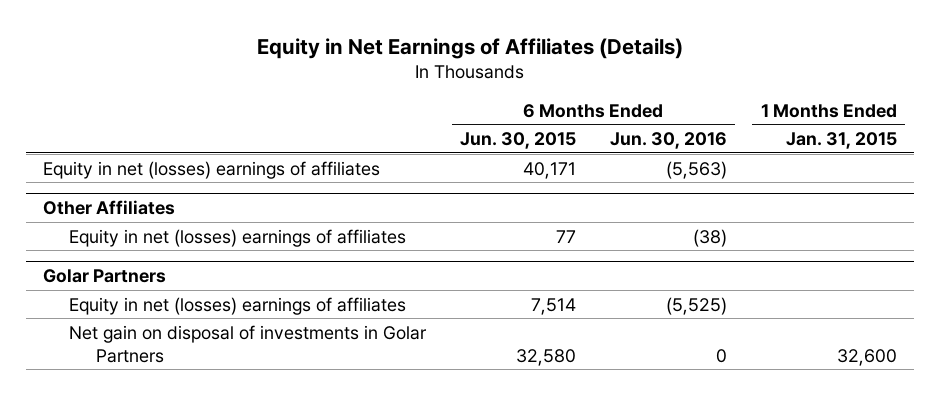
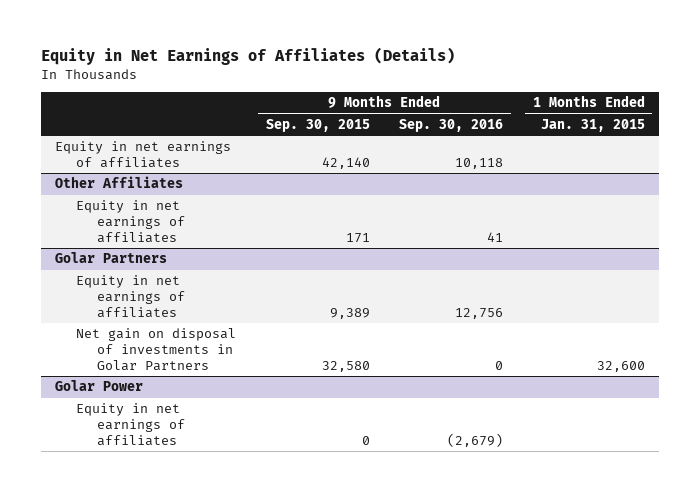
- | 6 Months Ended Jun. 30, 2015 | 6 Months Ended Jun. 30, 2016 | 1 Months Ended Jan. 31, 2015
+ | 9 Months Ended Sep. 30, 2015 | 9 Months Ended Sep. 30, 2016 | 1 Months Ended Jan. 31, 2015
- Equity in net (losses) earnings of affiliates | 40,171 | (5,563) |
+ Equity in net earnings of affiliates | 42,140 | 10,118 |
@ Other Affiliates
- Equity in net (losses) earnings of affiliates | 77 | (38) |
+ Equity in net earnings of affiliates | 171 | 41 |
@ Golar Partners
- Equity in net (losses) earnings of affiliates | 7,514 | (5,525) |
+ Equity in net earnings of affiliates | 9,389 | 12,756 |
+ Golar Power
+ Equity in net earnings of affiliates | 0 | (2,679) |

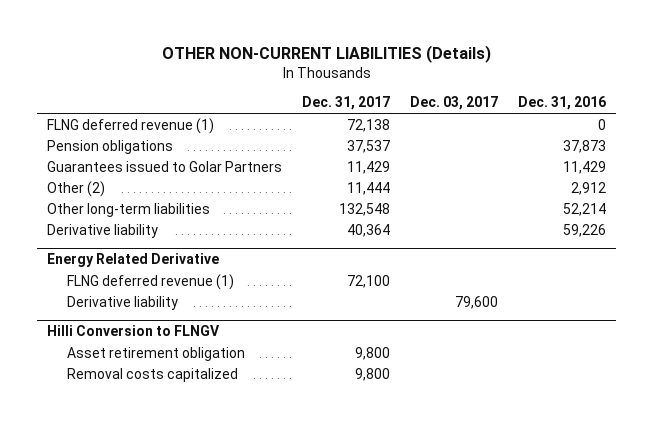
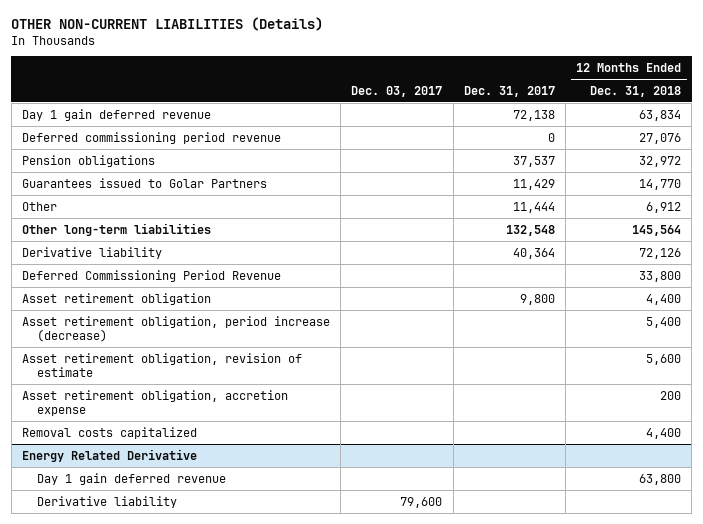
- | Dec. 31, 2017 | Dec. 03, 2017 | Dec. 31, 2016
+ | Dec. 03, 2017 | Dec. 31, 2017 | 12 Months Ended Dec. 31, 2018
- FLNG deferred revenue (1) | 72,138 | | 0
+ Day 1 gain deferred revenue | | 72,138 | 63,834
+ Deferred commissioning period revenue | | 0 | 27,076
- Other (2) | 11,444 | | 2,912
+ Other | | 11,444 | 6,912
+ Deferred Commissioning Period Revenue | | | 33,800
+ Asset retirement obligation | | 9,800 | 4,400
+ Asset retirement obligation, period increase (decrease) | | | 5,400
+ Asset retirement obligation, revision of estimate | | | 5,600
+ Asset retirement obligation, accretion expense | | | 200
+ Removal costs capitalized | | | 4,400
@ Energy Related Derivative
- FLNG deferred revenue (1) | 72,100 | |
+ Day 1 gain deferred revenue | | | 63,800
- Hilli Conversion to FLNGV
- Asset retirement obligation | 9,800 | |
- Removal costs capitalized | 9,800 | |

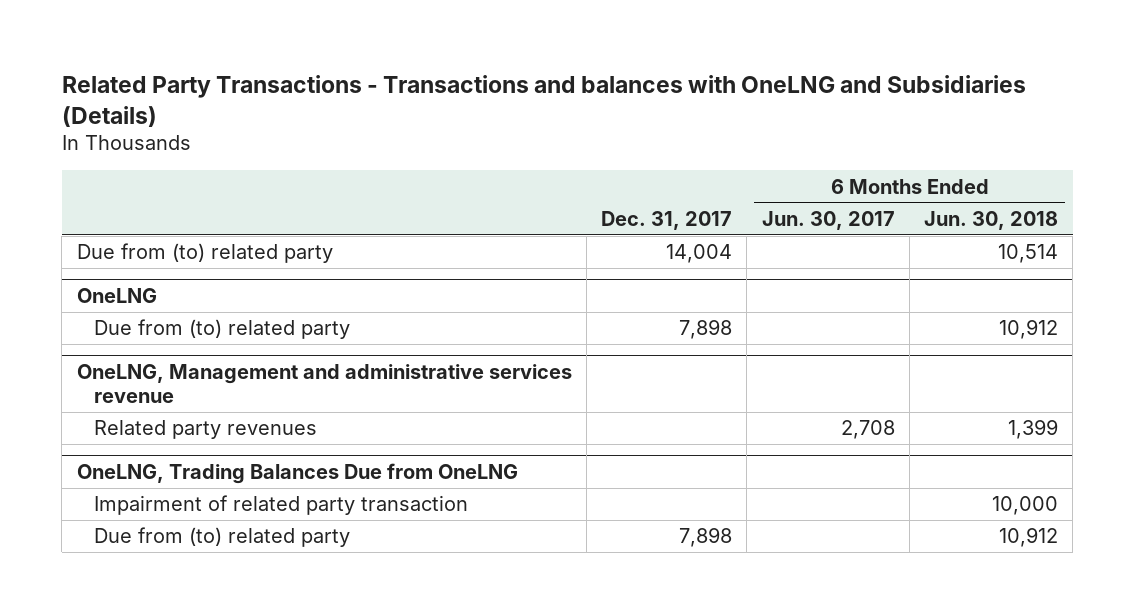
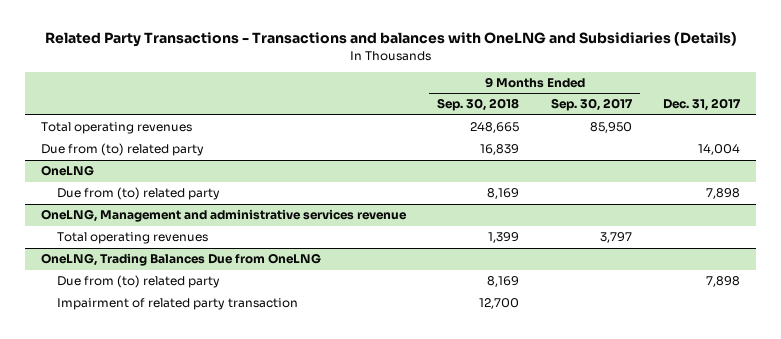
- | Dec. 31, 2017 | 6 Months Ended Jun. 30, 2017 | 6 Months Ended Jun. 30, 2018
+ | 9 Months Ended Sep. 30, 2018 | 9 Months Ended Sep. 30, 2017 | Dec. 31, 2017
+ Total operating revenues | 248,665 | 85,950 |
@ OneLNG, Management and administrative services revenue
- Related party revenues | | 2,708 | 1,399
+ Total operating revenues | 1,399 | 3,797 |
@ OneLNG, Trading Balances Due from OneLNG
moved down: Impairment of related party transaction | 12,700 | |

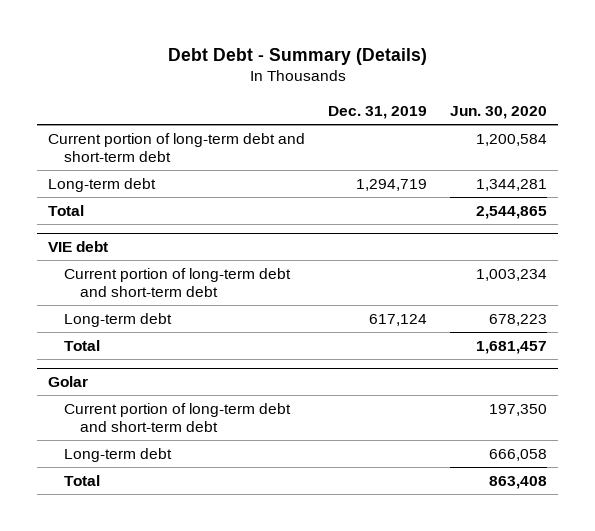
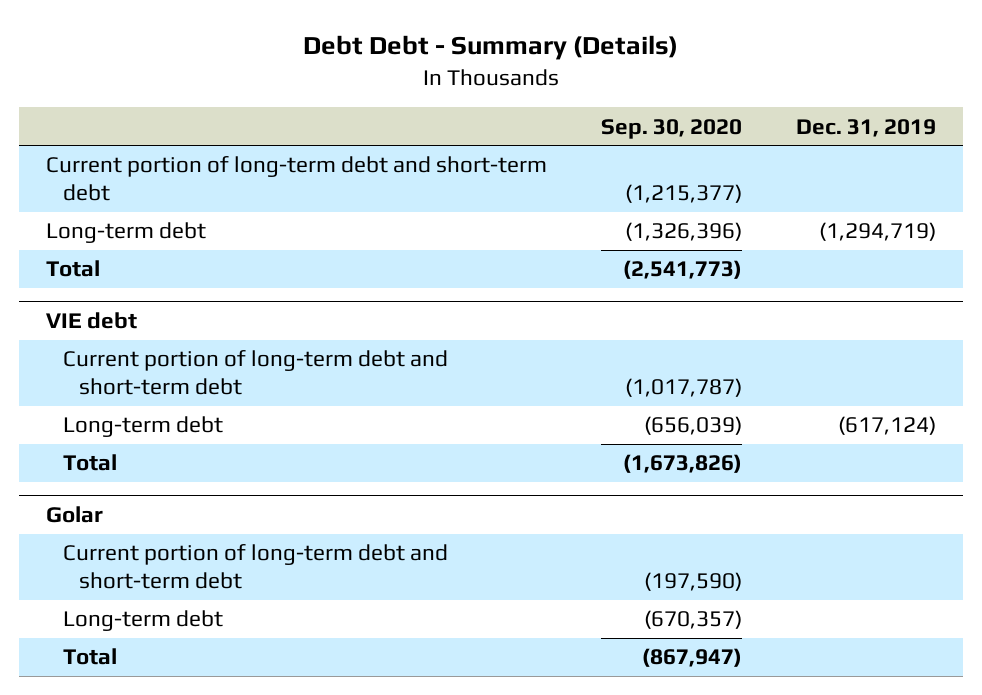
- | Dec. 31, 2019 | Jun. 30, 2020
+ | Sep. 30, 2020 | Dec. 31, 2019
- Long-term debt | 1,294,719 | 1,344,281
+ Long-term debt | (1,326,396) | (1,294,719)
@ VIE debt
- Long-term debt | 617,124 | 678,223
+ Long-term debt | (656,039) | (617,124)

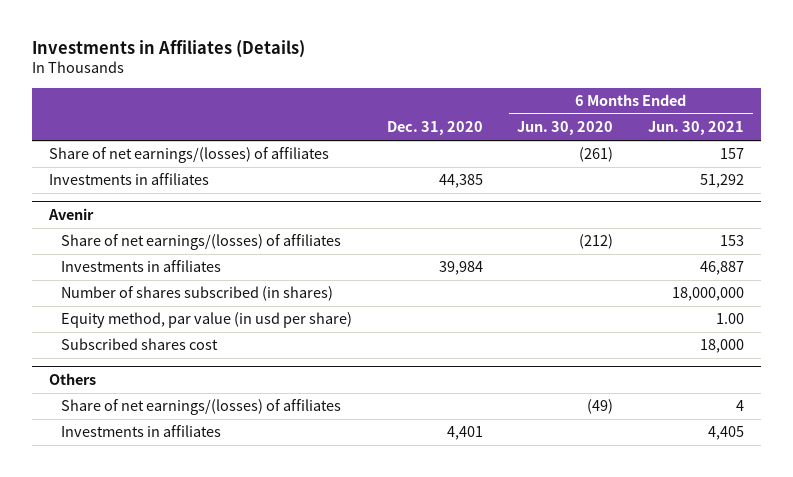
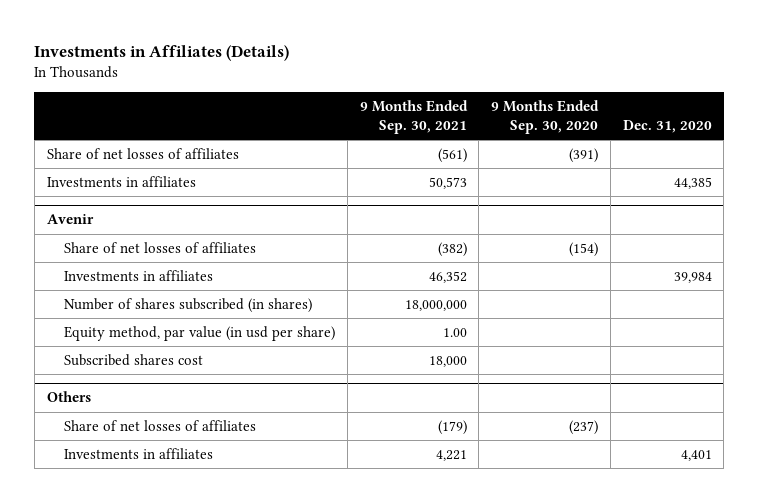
- | Dec. 31, 2020 | 6 Months Ended Jun. 30, 2020 | 6 Months Ended Jun. 30, 2021
+ | 9 Months Ended Sep. 30, 2021 | 9 Months Ended Sep. 30, 2020 | Dec. 31, 2020
- Share of net earnings/(losses) of affiliates | | (261) | 157
+ Share of net losses of affiliates | (561) | (391) |
@ Avenir
- Share of net earnings/(losses) of affiliates | | (212) | 153
+ Share of net losses of affiliates | (382) | (154) |
@ Others
- Share of net earnings/(losses) of affiliates | | (49) | 4
+ Share of net losses of affiliates | (179) | (237) |

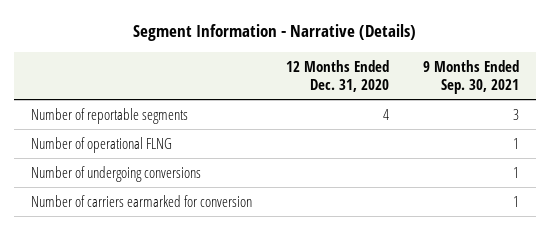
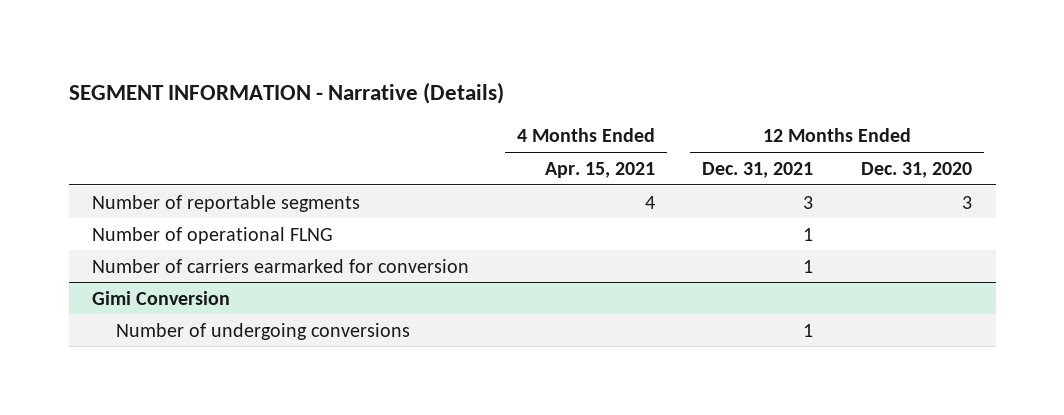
- Segment Information - Narrative (Details)
+ SEGMENT INFORMATION - Narrative (Details)
- | 12 Months Ended Dec. 31, 2020 | 9 Months Ended Sep. 30, 2021
+ | 4 Months Ended Apr. 15, 2021 | 12 Months Ended Dec. 31, 2021 | 12 Months Ended Dec. 31, 2020
- Number of reportable segments | 4 | 3
+ Number of reportable segments | 4 | 3 | 3
- Number of undergoing conversions | | 1
+ Gimi Conversion
+ Number of undergoing conversions | | 1 |

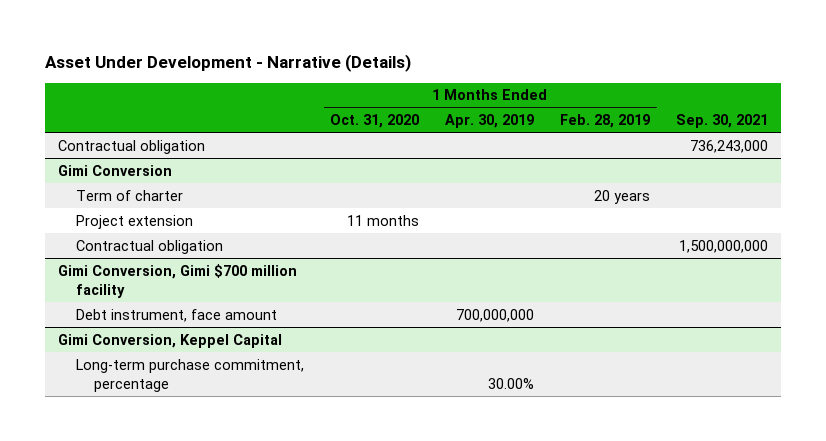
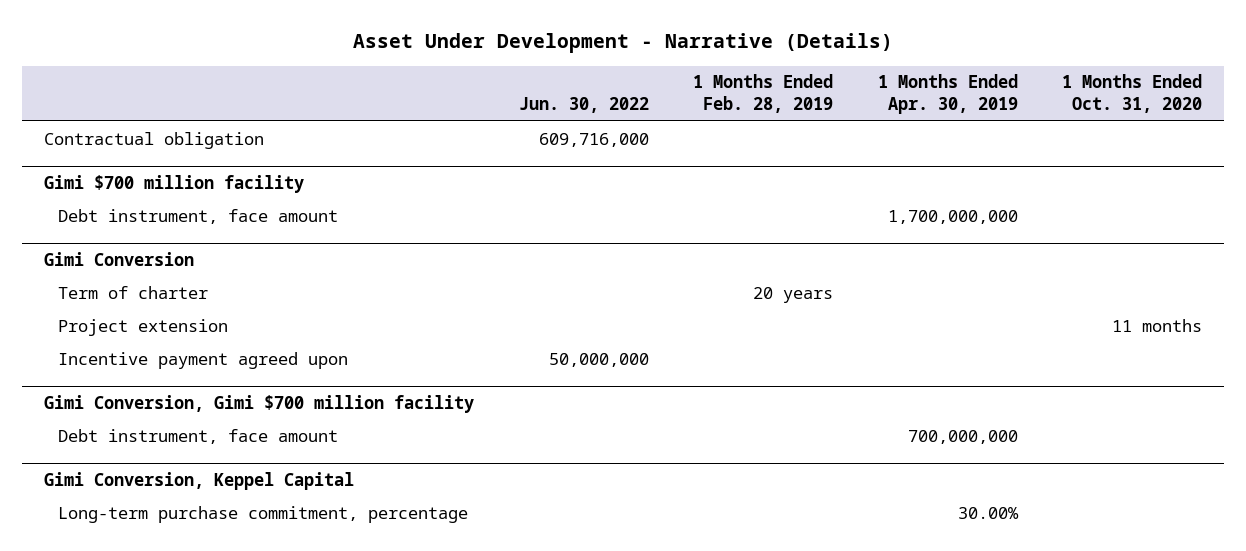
- | 1 Months Ended Oct. 31, 2020 | 1 Months Ended Apr. 30, 2019 | 1 Months Ended Feb. 28, 2019 | Sep. 30, 2021
+ | Jun. 30, 2022 | 1 Months Ended Feb. 28, 2019 | 1 Months Ended Apr. 30, 2019 | 1 Months Ended Oct. 31, 2020
+ Gimi $700 million facility
+ Debt instrument, face amount | | | 1,700,000,000 |
@ Gimi Conversion
- Contractual obligation | | | | 1,500,000,000
+ Incentive payment agreed upon | 50,000,000 | | |

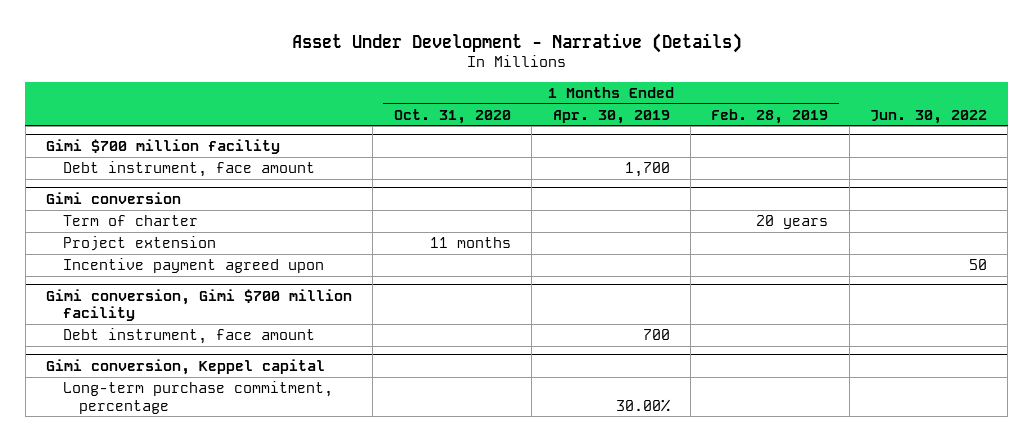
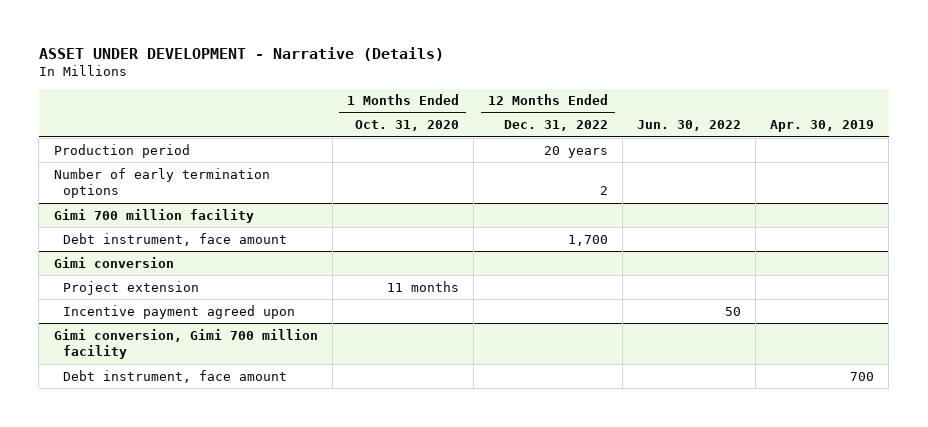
- Asset Under Development - Narrative (Details)
+ ASSET UNDER DEVELOPMENT - Narrative (Details)
- | 1 Months Ended Oct. 31, 2020 | 1 Months Ended Apr. 30, 2019 | 1 Months Ended Feb. 28, 2019 | Jun. 30, 2022
+ | 1 Months Ended Oct. 31, 2020 | 12 Months Ended Dec. 31, 2022 | Jun. 30, 2022 | Apr. 30, 2019
- Gimi $700 million facility
+ Production period | | 20 years | |
+ Number of early termination options | | 2 | |
+ Gimi 700 million facility
@ Gimi conversion
- Term of charter | | | 20 years |
- Gimi conversion, Gimi $700 million facility
+ Gimi conversion, Gimi 700 million facility
- Gimi conversion, Keppel capital
- Long-term purchase commitment, percentage | | 30.00% | |

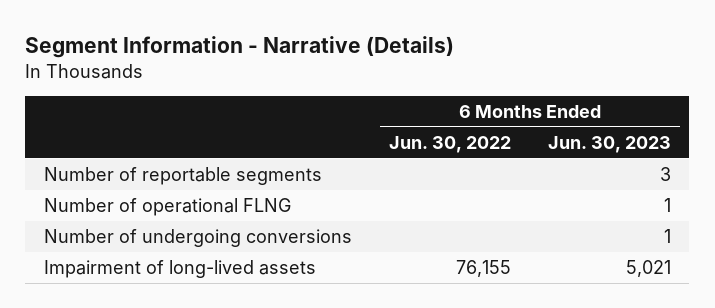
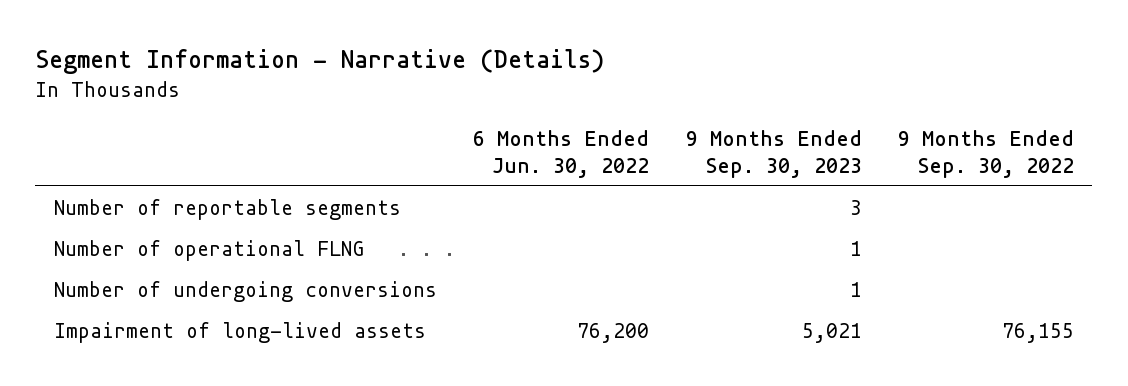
- | 6 Months Ended Jun. 30, 2022 | 6 Months Ended Jun. 30, 2023
+ | 6 Months Ended Jun. 30, 2022 | 9 Months Ended Sep. 30, 2023 | 9 Months Ended Sep. 30, 2022
- Impairment of long-lived assets | 76,155 | 5,021
+ Impairment of long-lived assets | 76,200 | 5,021 | 76,155

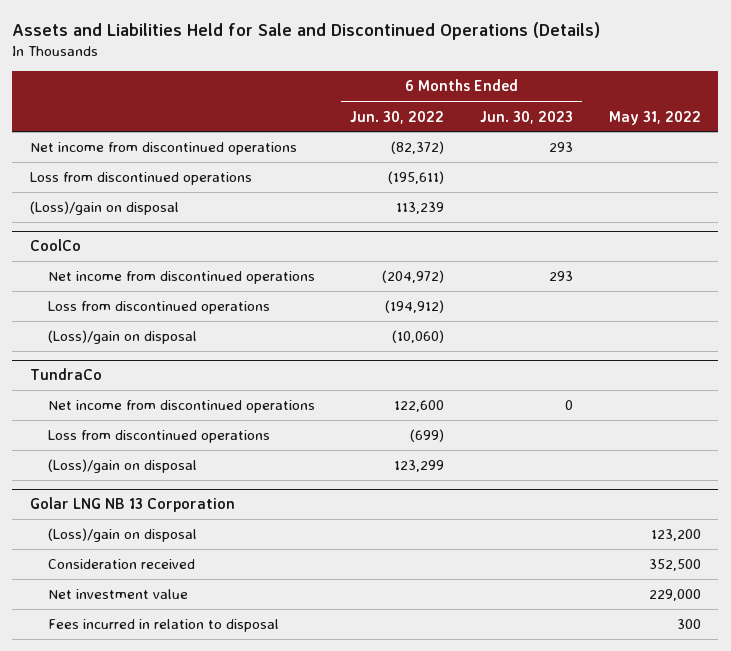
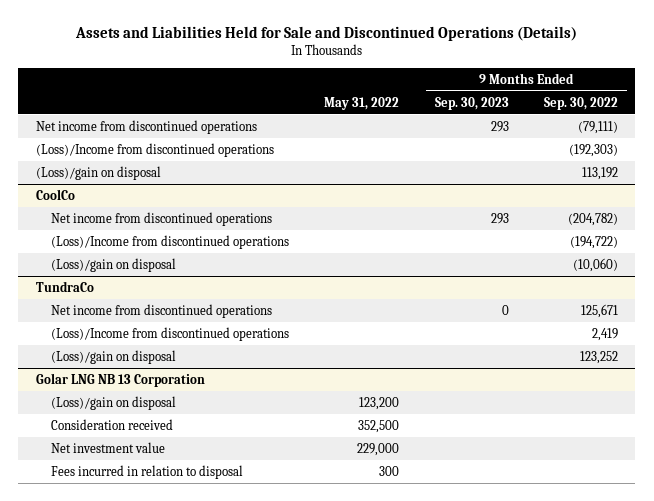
- | 6 Months Ended Jun. 30, 2022 | 6 Months Ended Jun. 30, 2023 | May 31, 2022
+ | May 31, 2022 | 9 Months Ended Sep. 30, 2023 | 9 Months Ended Sep. 30, 2022
- Loss from discontinued operations | (195,611) | |
+ (Loss)/Income from discontinued operations | | | (192,303)
@ CoolCo
- Loss from discontinued operations | (194,912) | |
+ (Loss)/Income from discontinued operations | | | (194,722)
@ TundraCo
- Loss from discontinued operations | (699) | |
+ (Loss)/Income from discontinued operations | | | 2,419

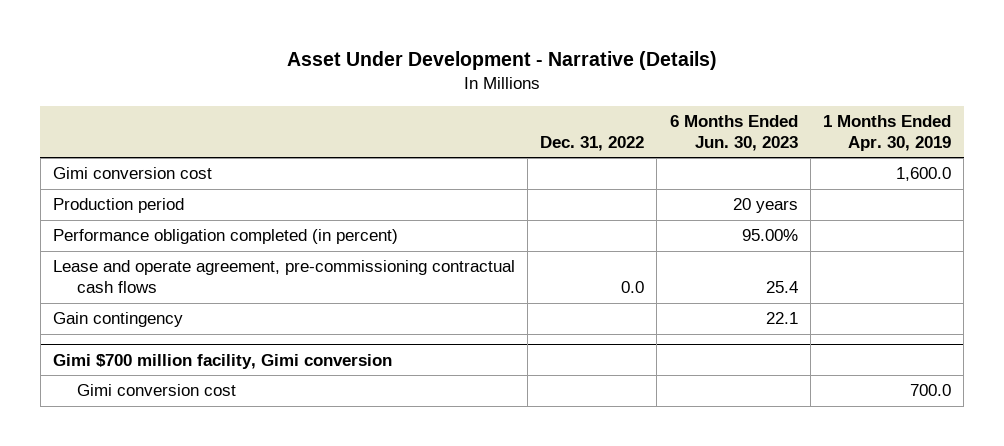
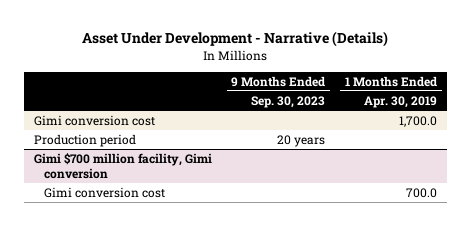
- | Dec. 31, 2022 | 6 Months Ended Jun. 30, 2023 | 1 Months Ended Apr. 30, 2019
+ | 9 Months Ended Sep. 30, 2023 | 1 Months Ended Apr. 30, 2019
- Gimi conversion cost | | | 1,600.0
+ Gimi conversion cost | | 1,700.0
- Performance obligation completed (in percent) | | 95.00% |
- Lease and operate agreement, pre-commissioning contractual cash flows | 0.0 | 25.4 |
- Gain contingency | | 22.1 |

